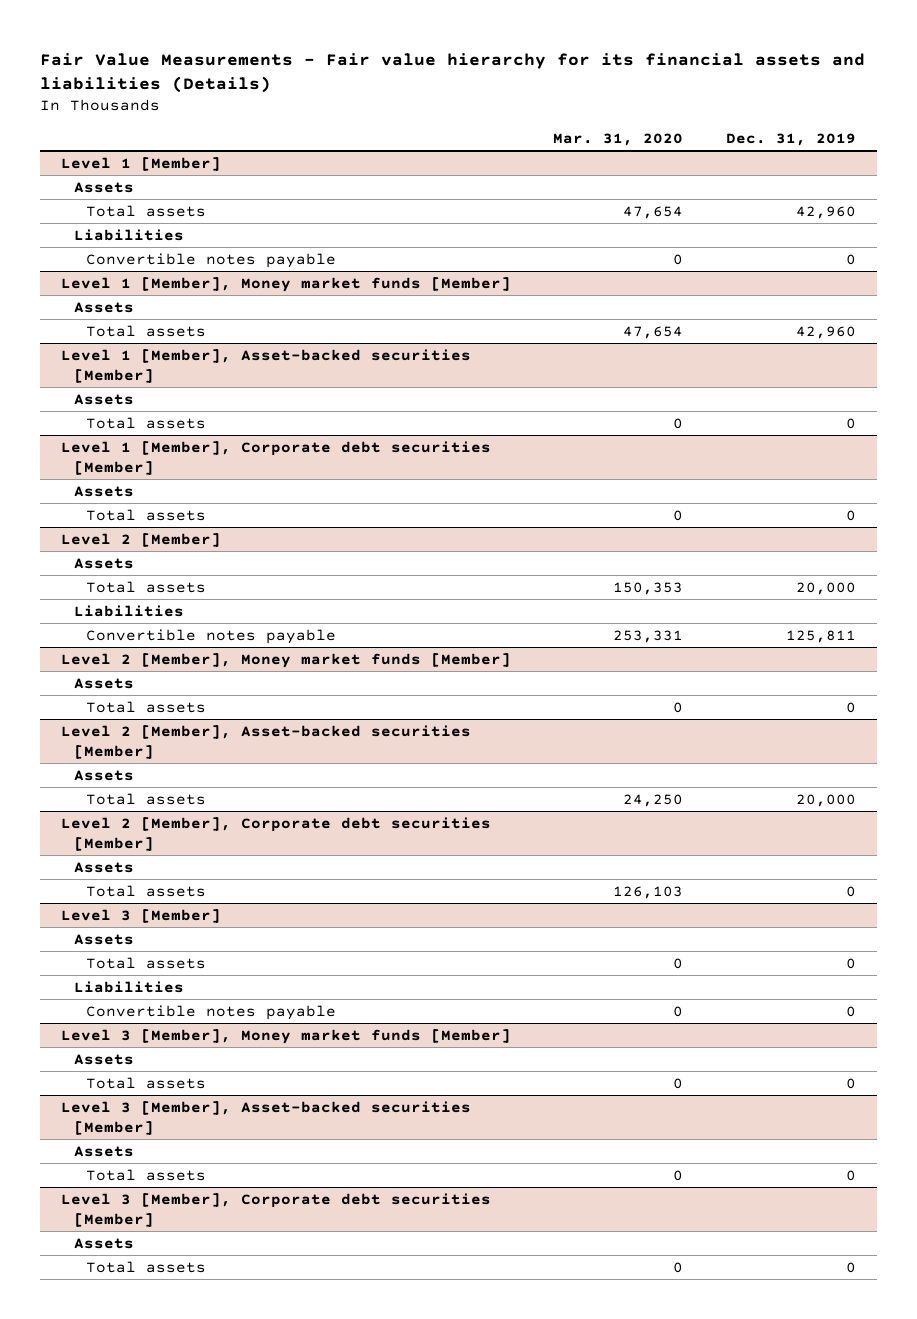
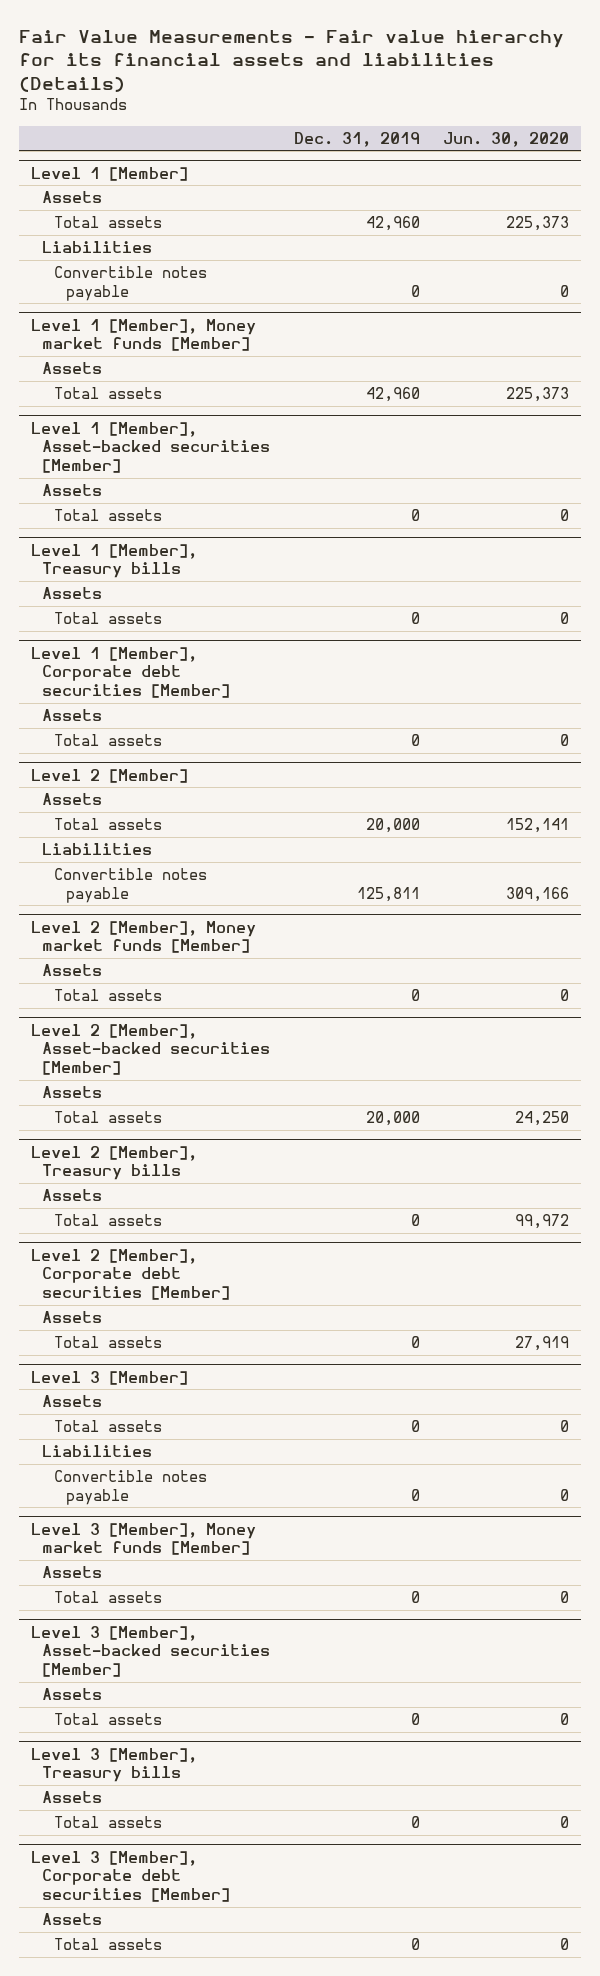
- | Mar. 31, 2020 | Dec. 31, 2019
+ | Dec. 31, 2019 | Jun. 30, 2020
+ Level 1 [Member], Treasury bills
+ Assets
+ Total assets | 0 | 0
+ Level 2 [Member], Treasury bills
+ Assets
+ Total assets | 0 | 99,972
+ Level 3 [Member], Treasury bills
+ Assets
+ Total assets | 0 | 0

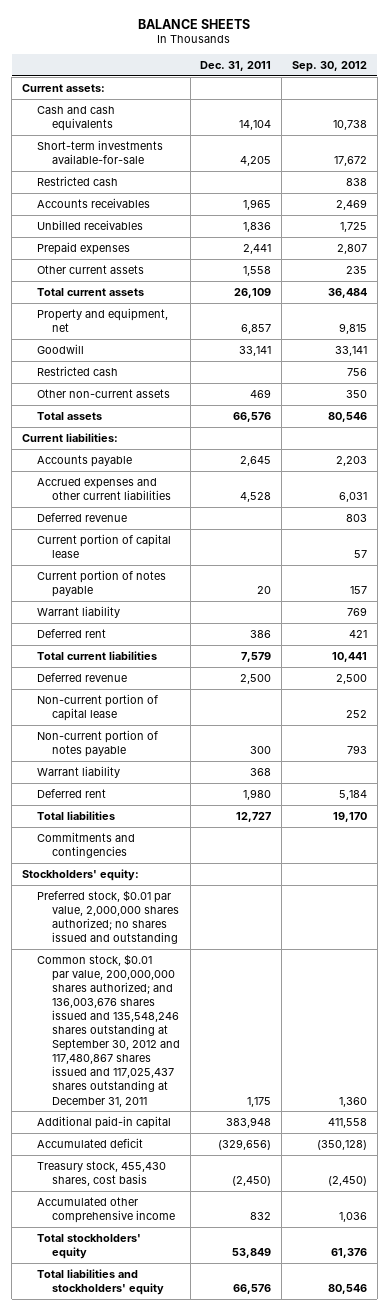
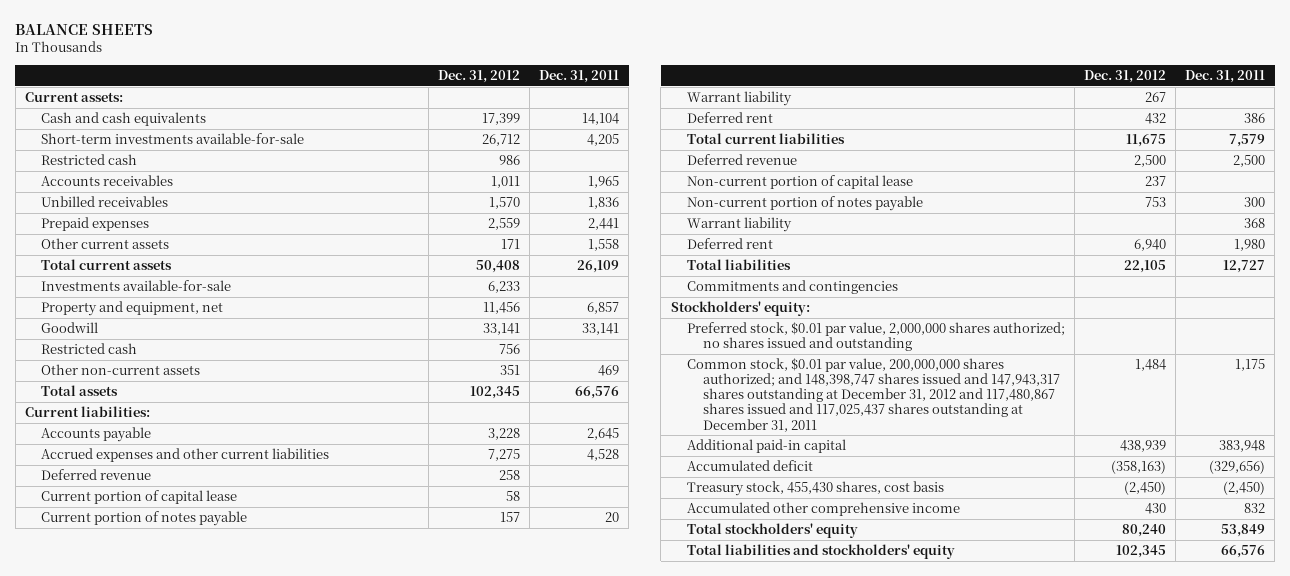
- | Dec. 31, 2011 | Sep. 30, 2012
+ | Dec. 31, 2012 | Dec. 31, 2011
+ Investments available-for-sale | 6,233 |
- Common stock, $0.01 par value, 200,000,000 shares authorized; and 136,003,676 shares issued and 135,548,246 shares outstanding at September 30, 2012 and 117,480,867 shares issued and 117,025,437 shares outstanding at December 31, 2011 | 1,175 | 1,360
+ Common stock, $0.01 par value, 200,000,000 shares authorized; and 148,398,747 shares issued and 147,943,317 shares outstanding at December 31, 2012 and 117,480,867 shares issued and 117,025,437 shares outstanding at December 31, 2011 | 1,484 | 1,175

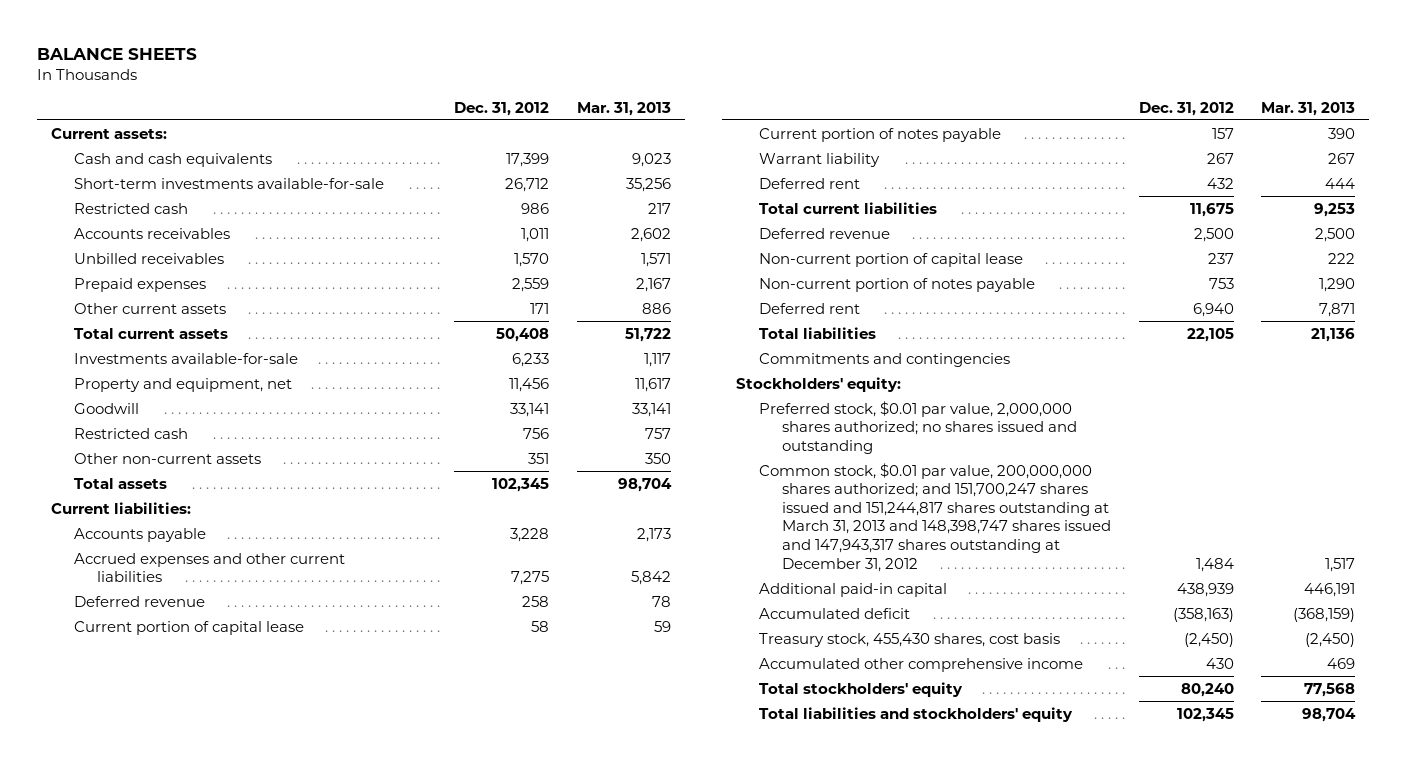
- | Dec. 31, 2012 | Dec. 31, 2011
+ | Dec. 31, 2012 | Mar. 31, 2013
- Warrant liability | | 368
- Common stock, $0.01 par value, 200,000,000 shares authorized; and 148,398,747 shares issued and 147,943,317 shares outstanding at December 31, 2012 and 117,480,867 shares issued and 117,025,437 shares outstanding at December 31, 2011 | 1,484 | 1,175
+ Common stock, $0.01 par value, 200,000,000 shares authorized; and 151,700,247 shares issued and 151,244,817 shares outstanding at March 31, 2013 and 148,398,747 shares issued and 147,943,317 shares outstanding at December 31, 2012 | 1,484 | 1,517

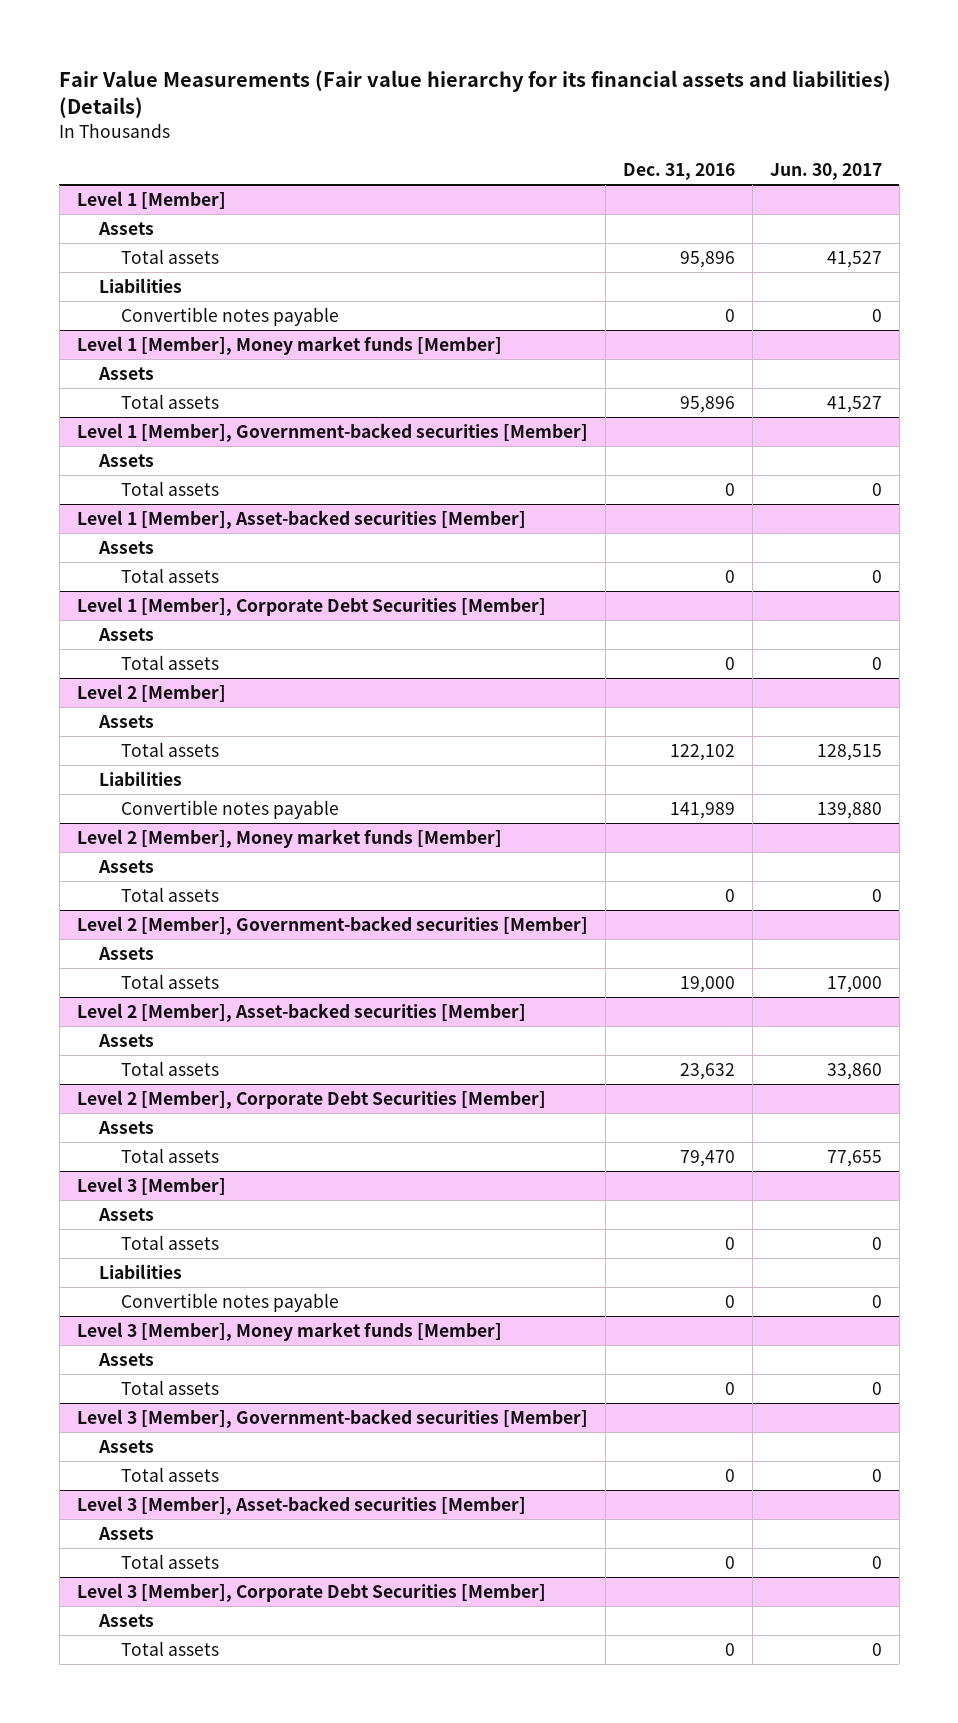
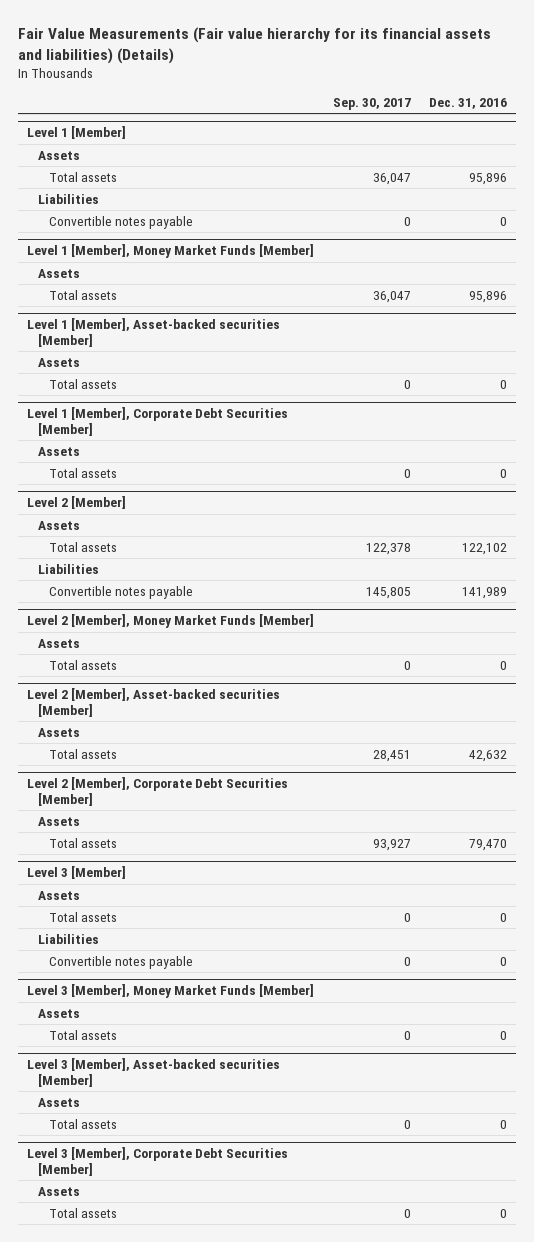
- | Dec. 31, 2016 | Jun. 30, 2017
+ | Sep. 30, 2017 | Dec. 31, 2016
- Level 1 [Member], Money market funds [Member]
+ Level 1 [Member], Money Market Funds [Member]
- Level 1 [Member], Government-backed securities [Member]
- Assets
- Total assets | 0 | 0
- Level 2 [Member], Money market funds [Member]
+ Level 2 [Member], Money Market Funds [Member]
- Level 2 [Member], Government-backed securities [Member]
- Assets
- Total assets | 19,000 | 17,000
@ Level 2 [Member], Asset-backed securities [Member]
- Total assets | 23,632 | 33,860
+ Total assets | 28,451 | 42,632
- Level 3 [Member], Money market funds [Member]
- Assets
- Total assets | 0 | 0
- Level 3 [Member], Government-backed securities [Member]
+ Level 3 [Member], Money Market Funds [Member]

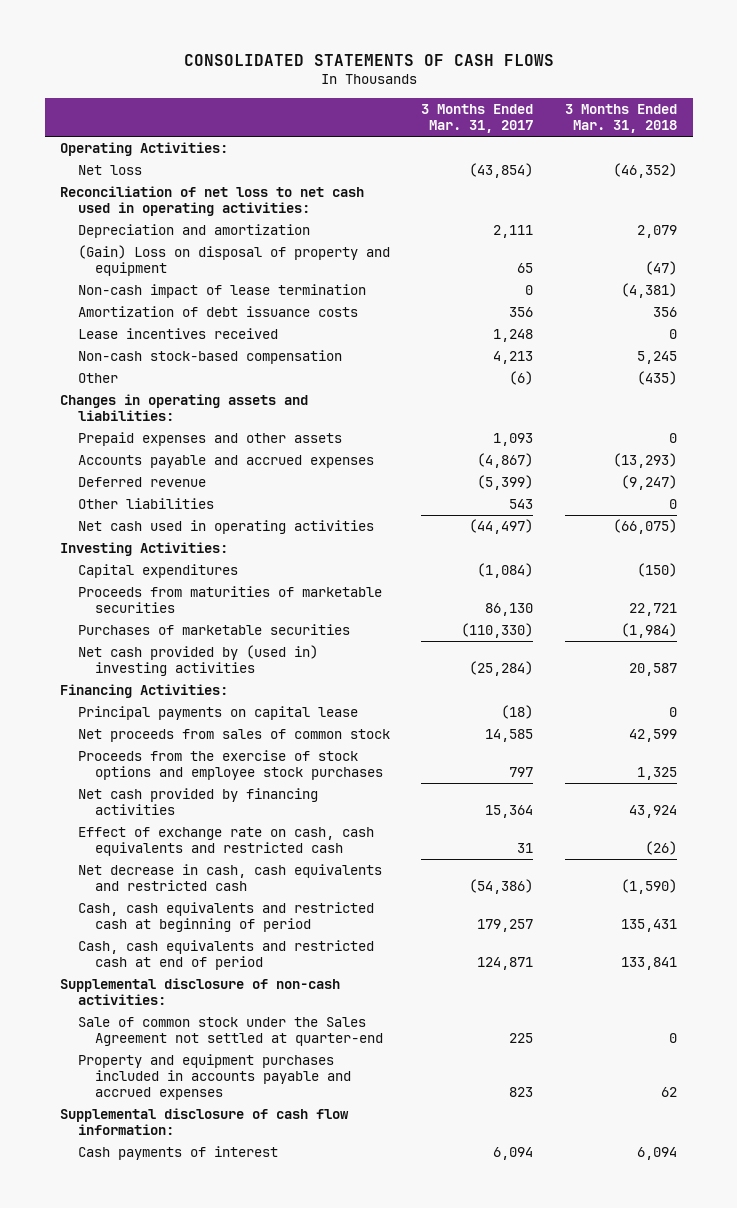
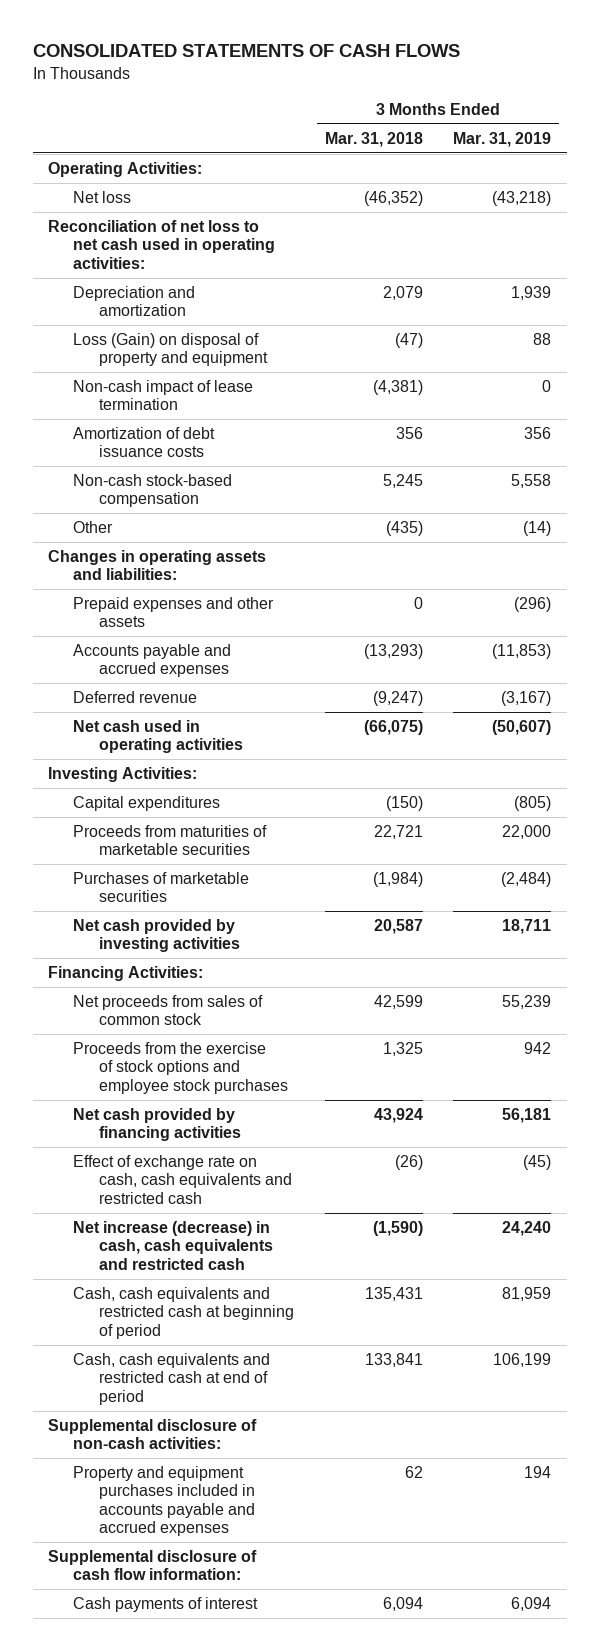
- | 3 Months Ended Mar. 31, 2017 | 3 Months Ended Mar. 31, 2018
+ | 3 Months Ended Mar. 31, 2018 | 3 Months Ended Mar. 31, 2019
- (Gain) Loss on disposal of property and equipment | 65 | (47)
+ Loss (Gain) on disposal of property and equipment | (47) | 88
- Lease incentives received | 1,248 | 0
- Other liabilities | 543 | 0
- Net cash provided by (used in) investing activities | (25,284) | 20,587
+ Net cash provided by investing activities | 20,587 | 18,711
- Principal payments on capital lease | (18) | 0
- Net decrease in cash, cash equivalents and restricted cash | (54,386) | (1,590)
+ Net increase (decrease) in cash, cash equivalents and restricted cash | (1,590) | 24,240
- Sale of common stock under the Sales Agreement not settled at quarter-end | 225 | 0

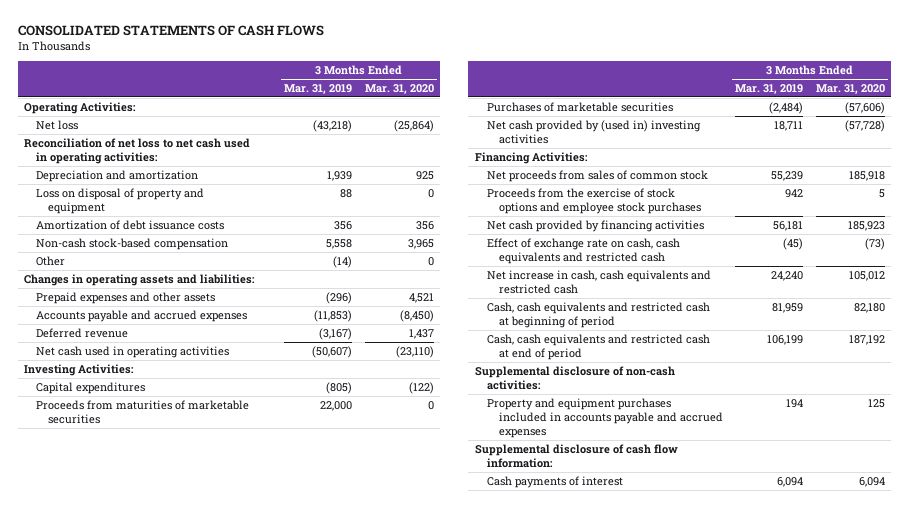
- | 3 Months Ended Mar. 31, 2018 | 3 Months Ended Mar. 31, 2019
+ | 3 Months Ended Mar. 31, 2019 | 3 Months Ended Mar. 31, 2020
- Loss (Gain) on disposal of property and equipment | (47) | 88
- Non-cash impact of lease termination | (4,381) | 0
+ Loss on disposal of property and equipment | 88 | 0
- Net cash provided by investing activities | 20,587 | 18,711
+ Net cash provided by (used in) investing activities | 18,711 | (57,728)
- Net increase (decrease) in cash, cash equivalents and restricted cash | (1,590) | 24,240
+ Net increase in cash, cash equivalents and restricted cash | 24,240 | 105,012

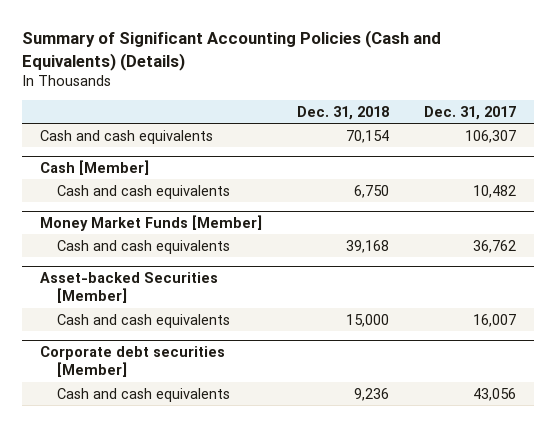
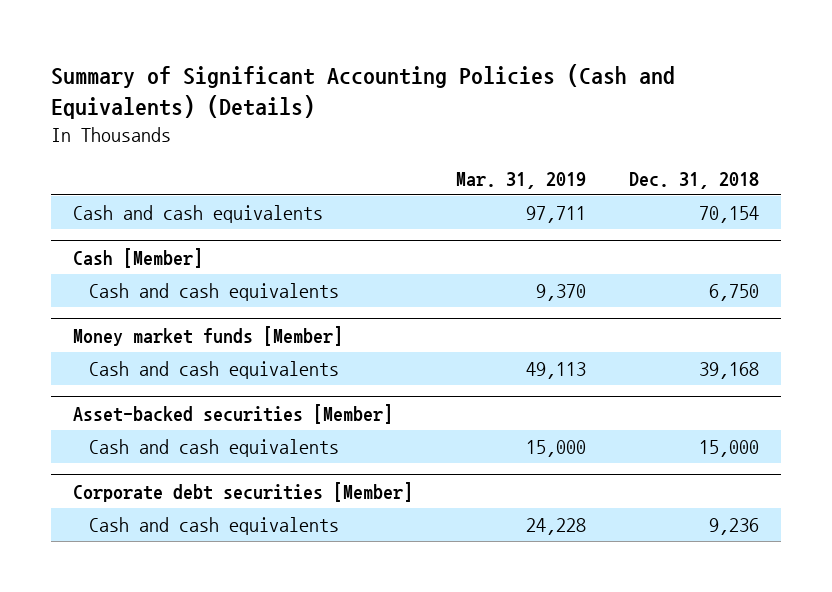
- | Dec. 31, 2018 | Dec. 31, 2017
+ | Mar. 31, 2019 | Dec. 31, 2018
- Money Market Funds [Member]
+ Money market funds [Member]
- Asset-backed Securities [Member]
+ Asset-backed securities [Member]

